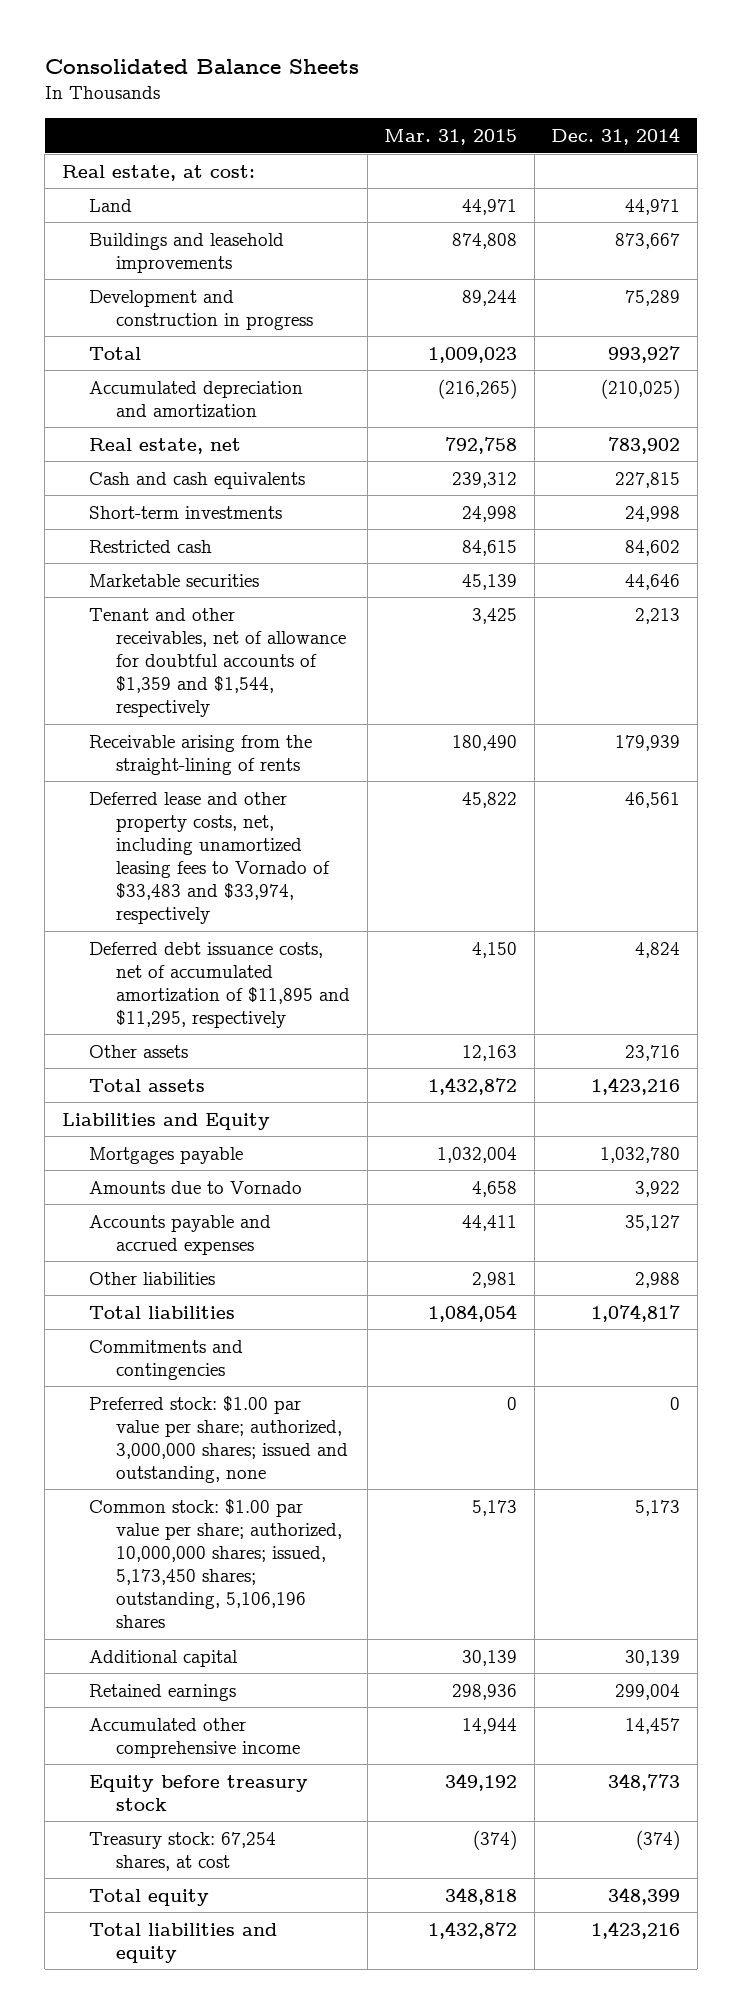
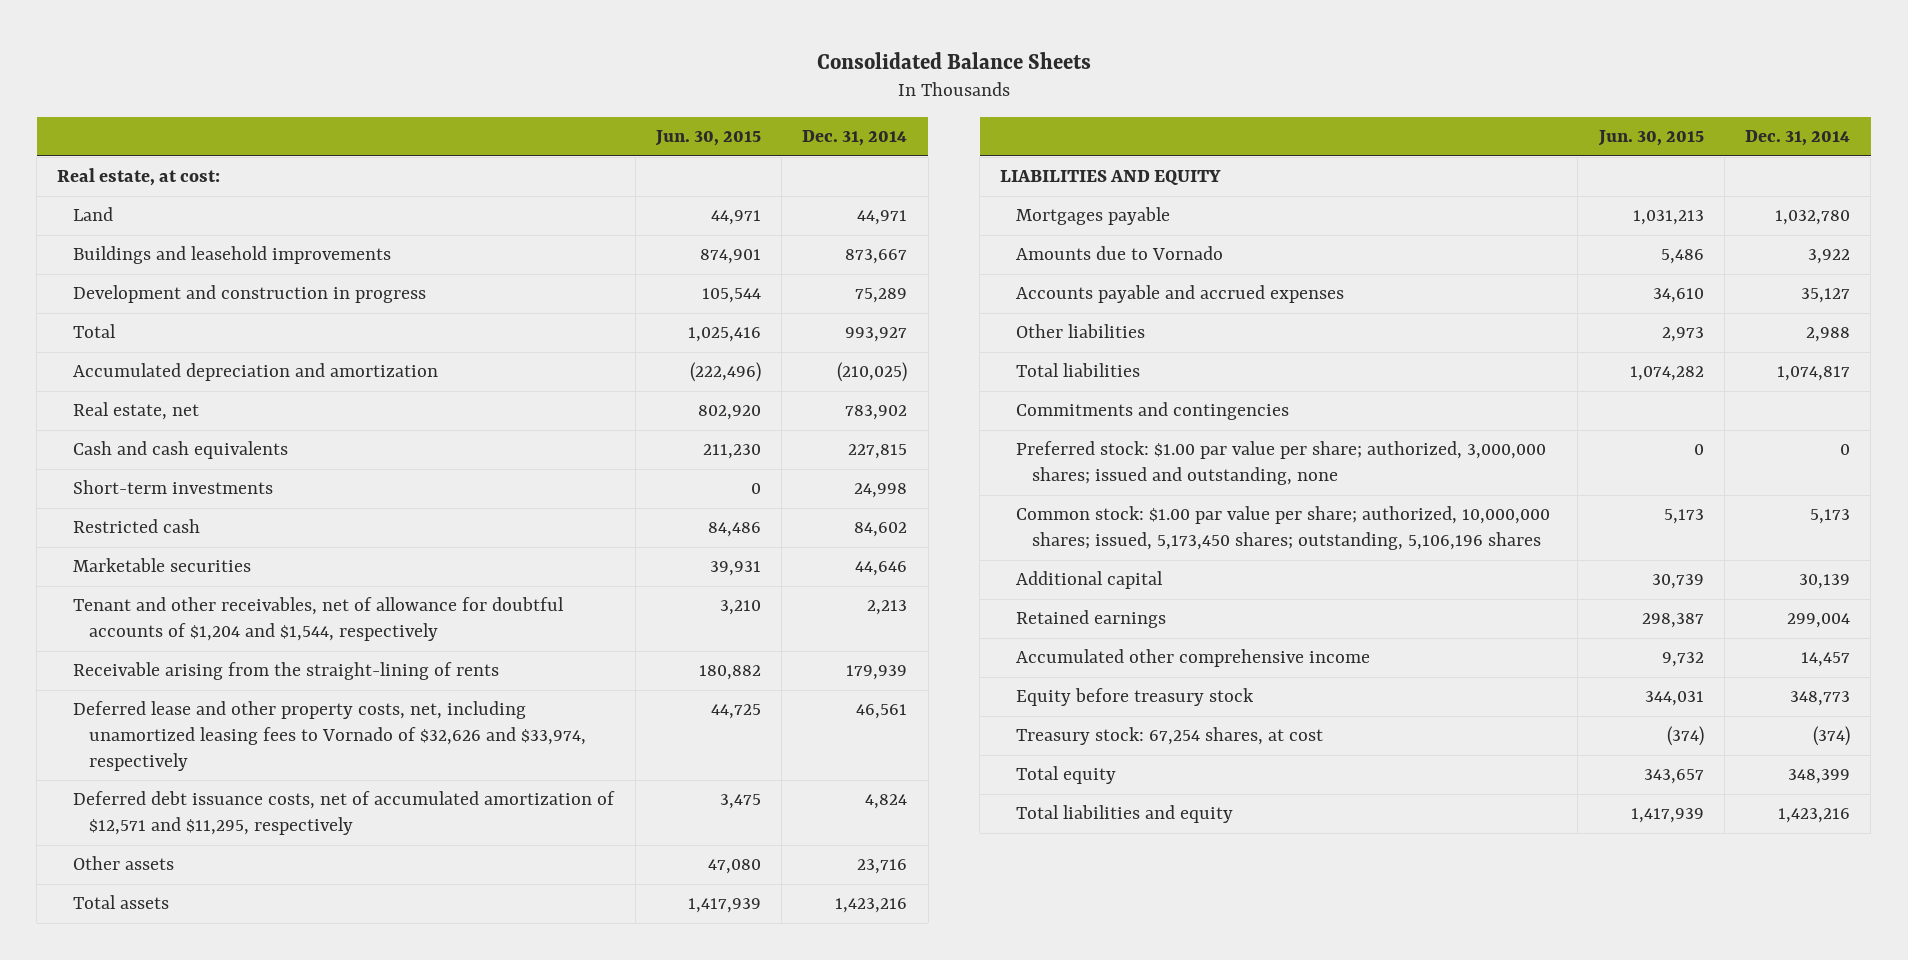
- | Mar. 31, 2015 | Dec. 31, 2014
+ | Jun. 30, 2015 | Dec. 31, 2014
- Tenant and other receivables, net of allowance for doubtful accounts of $1,359 and $1,544, respectively | 3,425 | 2,213
+ Tenant and other receivables, net of allowance for doubtful accounts of $1,204 and $1,544, respectively | 3,210 | 2,213
- Deferred lease and other property costs, net, including unamortized leasing fees to Vornado of $33,483 and $33,974, respectively | 45,822 | 46,561
- Deferred debt issuance costs, net of accumulated amortization of $11,895 and $11,295, respectively | 4,150 | 4,824
+ Deferred lease and other property costs, net, including unamortized leasing fees to Vornado of $32,626 and $33,974, respectively | 44,725 | 46,561
+ Deferred debt issuance costs, net of accumulated amortization of $12,571 and $11,295, respectively | 3,475 | 4,824
- Liabilities and Equity
+ LIABILITIES AND EQUITY

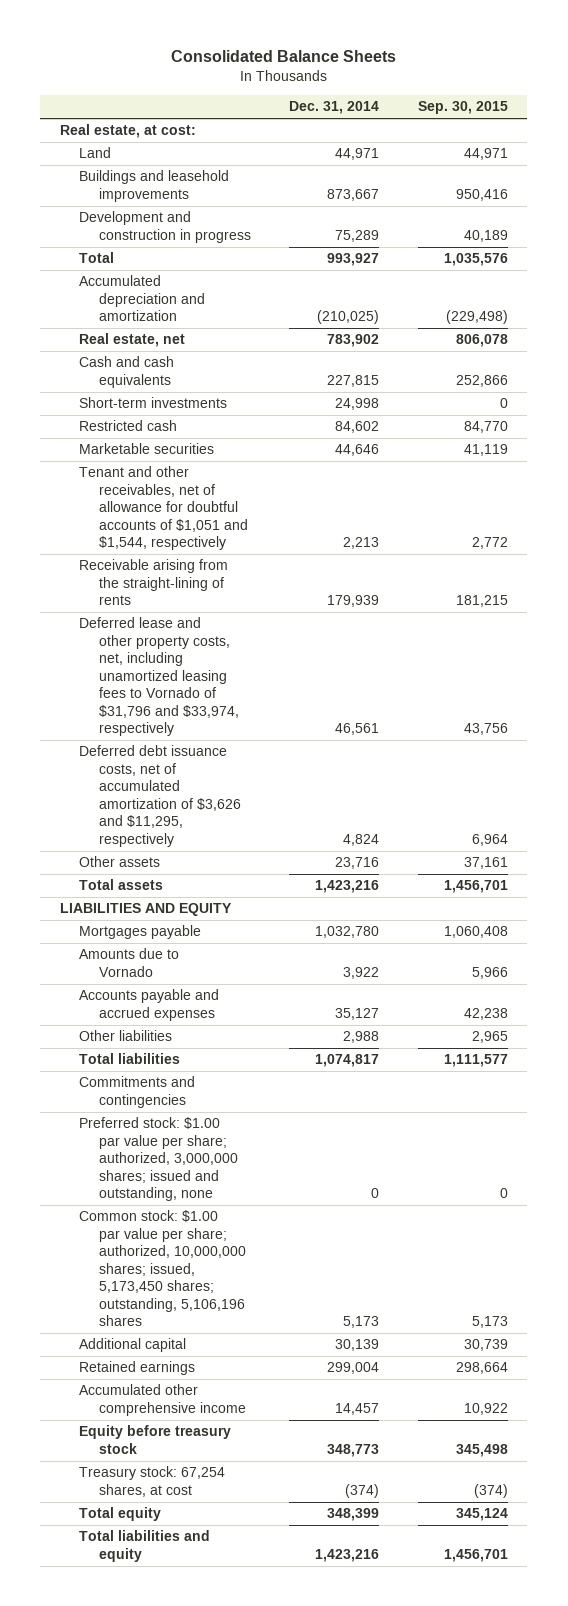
- | Jun. 30, 2015 | Dec. 31, 2014
+ | Dec. 31, 2014 | Sep. 30, 2015
- Tenant and other receivables, net of allowance for doubtful accounts of $1,204 and $1,544, respectively | 3,210 | 2,213
+ Tenant and other receivables, net of allowance for doubtful accounts of $1,051 and $1,544, respectively | 2,213 | 2,772
- Deferred lease and other property costs, net, including unamortized leasing fees to Vornado of $32,626 and $33,974, respectively | 44,725 | 46,561
- Deferred debt issuance costs, net of accumulated amortization of $12,571 and $11,295, respectively | 3,475 | 4,824
+ Deferred lease and other property costs, net, including unamortized leasing fees to Vornado of $31,796 and $33,974, respectively | 46,561 | 43,756
+ Deferred debt issuance costs, net of accumulated amortization of $3,626 and $11,295, respectively | 4,824 | 6,964

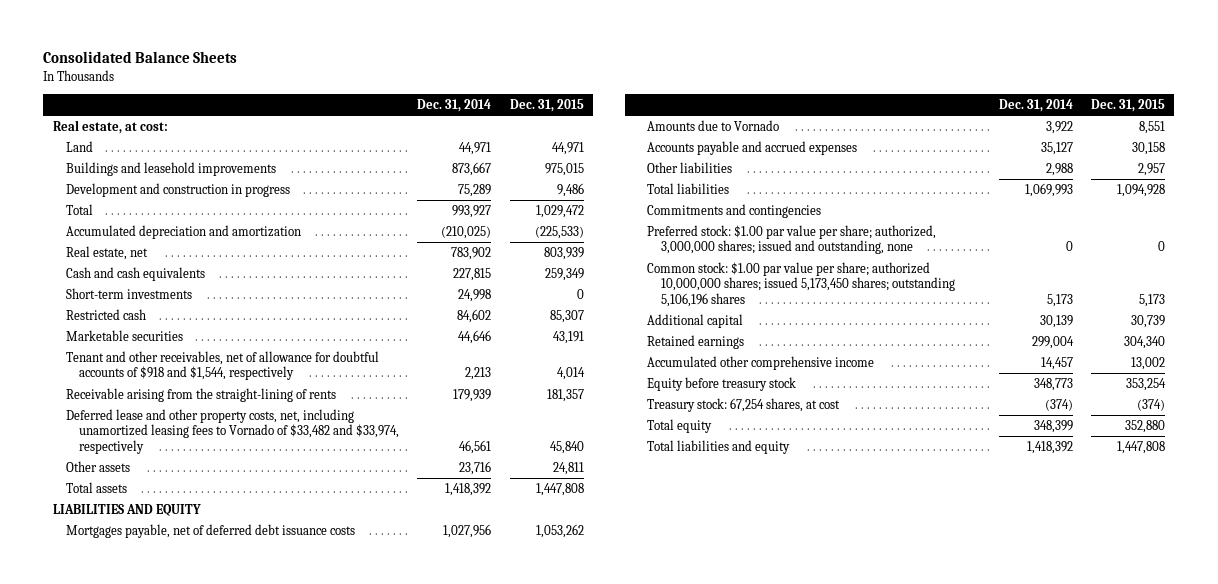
- | Dec. 31, 2014 | Sep. 30, 2015
+ | Dec. 31, 2014 | Dec. 31, 2015
- Tenant and other receivables, net of allowance for doubtful accounts of $1,051 and $1,544, respectively | 2,213 | 2,772
+ Tenant and other receivables, net of allowance for doubtful accounts of $918 and $1,544, respectively | 2,213 | 4,014
- Deferred lease and other property costs, net, including unamortized leasing fees to Vornado of $31,796 and $33,974, respectively | 46,561 | 43,756
- Deferred debt issuance costs, net of accumulated amortization of $3,626 and $11,295, respectively | 4,824 | 6,964
+ Deferred lease and other property costs, net, including unamortized leasing fees to Vornado of $33,482 and $33,974, respectively | 46,561 | 45,840
- Total assets | 1,423,216 | 1,456,701
+ Total assets | 1,418,392 | 1,447,808
- Mortgages payable | 1,032,780 | 1,060,408
+ Mortgages payable, net of deferred debt issuance costs | 1,027,956 | 1,053,262
- Total liabilities | 1,074,817 | 1,111,577
+ Total liabilities | 1,069,993 | 1,094,928
- Common stock: $1.00 par value per share; authorized, 10,000,000 shares; issued, 5,173,450 shares; outstanding, 5,106,196 shares | 5,173 | 5,173
+ Common stock: $1.00 par value per share; authorized 10,000,000 shares; issued 5,173,450 shares; outstanding 5,106,196 shares | 5,173 | 5,173
- Total liabilities and equity | 1,423,216 | 1,456,701
+ Total liabilities and equity | 1,418,392 | 1,447,808

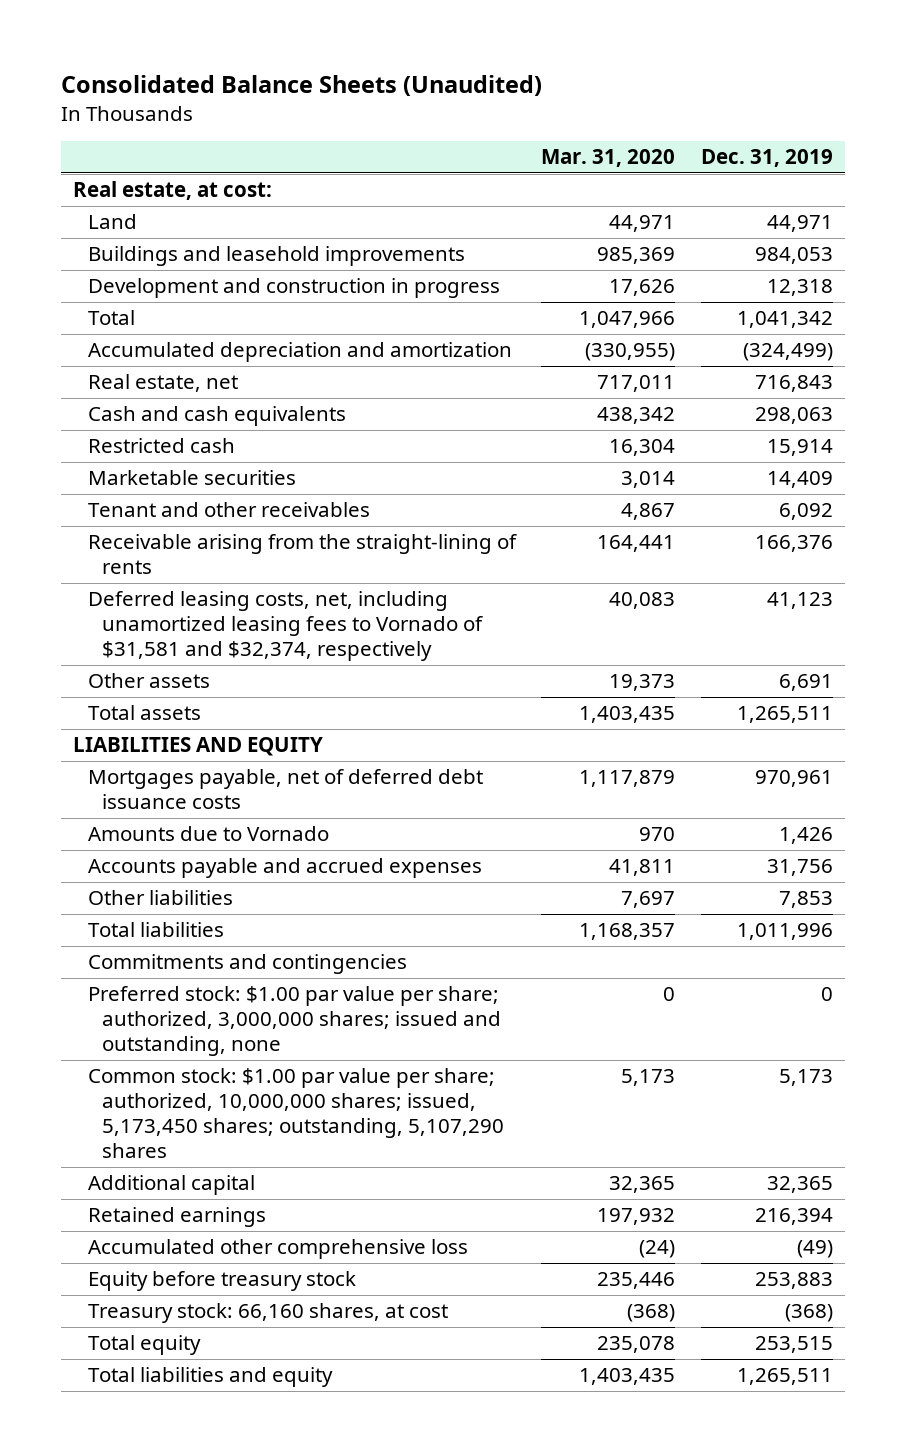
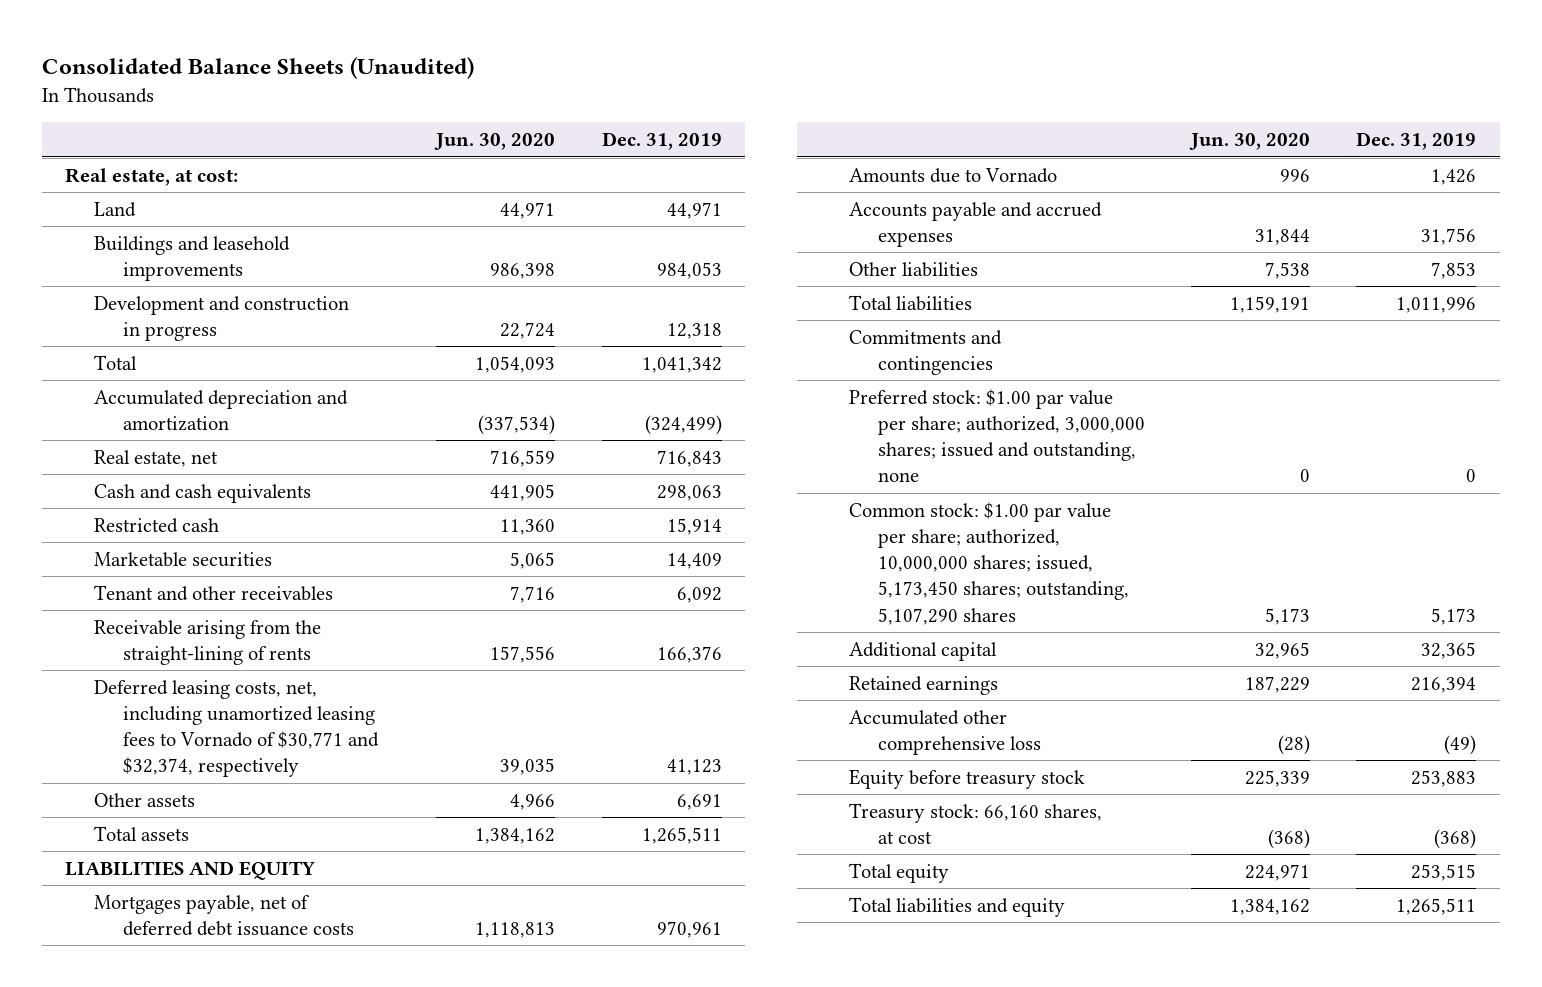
- | Mar. 31, 2020 | Dec. 31, 2019
+ | Jun. 30, 2020 | Dec. 31, 2019
- Deferred leasing costs, net, including unamortized leasing fees to Vornado of $31,581 and $32,374, respectively | 40,083 | 41,123
+ Deferred leasing costs, net, including unamortized leasing fees to Vornado of $30,771 and $32,374, respectively | 39,035 | 41,123

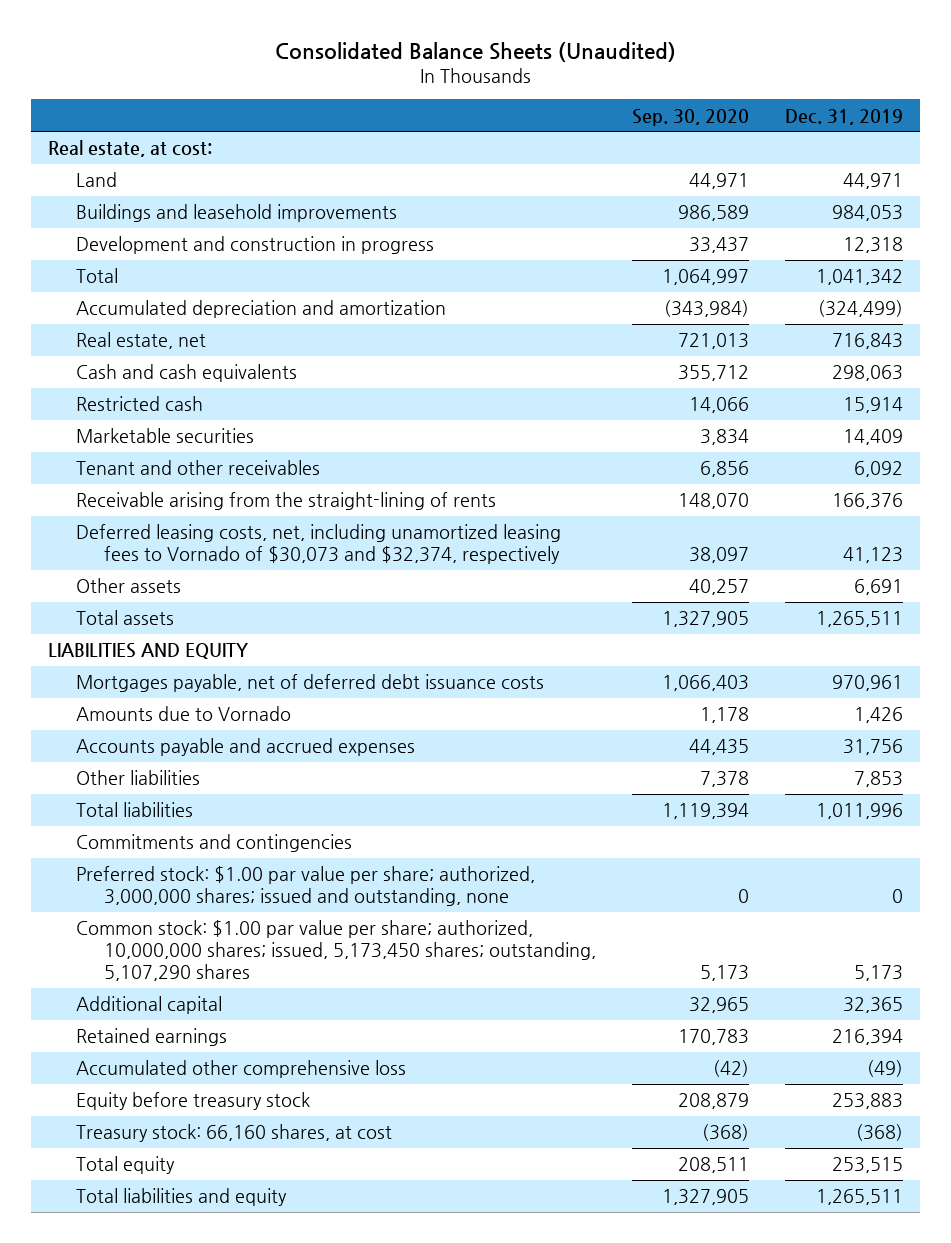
- | Jun. 30, 2020 | Dec. 31, 2019
+ | Sep. 30, 2020 | Dec. 31, 2019
- Deferred leasing costs, net, including unamortized leasing fees to Vornado of $30,771 and $32,374, respectively | 39,035 | 41,123
+ Deferred leasing costs, net, including unamortized leasing fees to Vornado of $30,073 and $32,374, respectively | 38,097 | 41,123

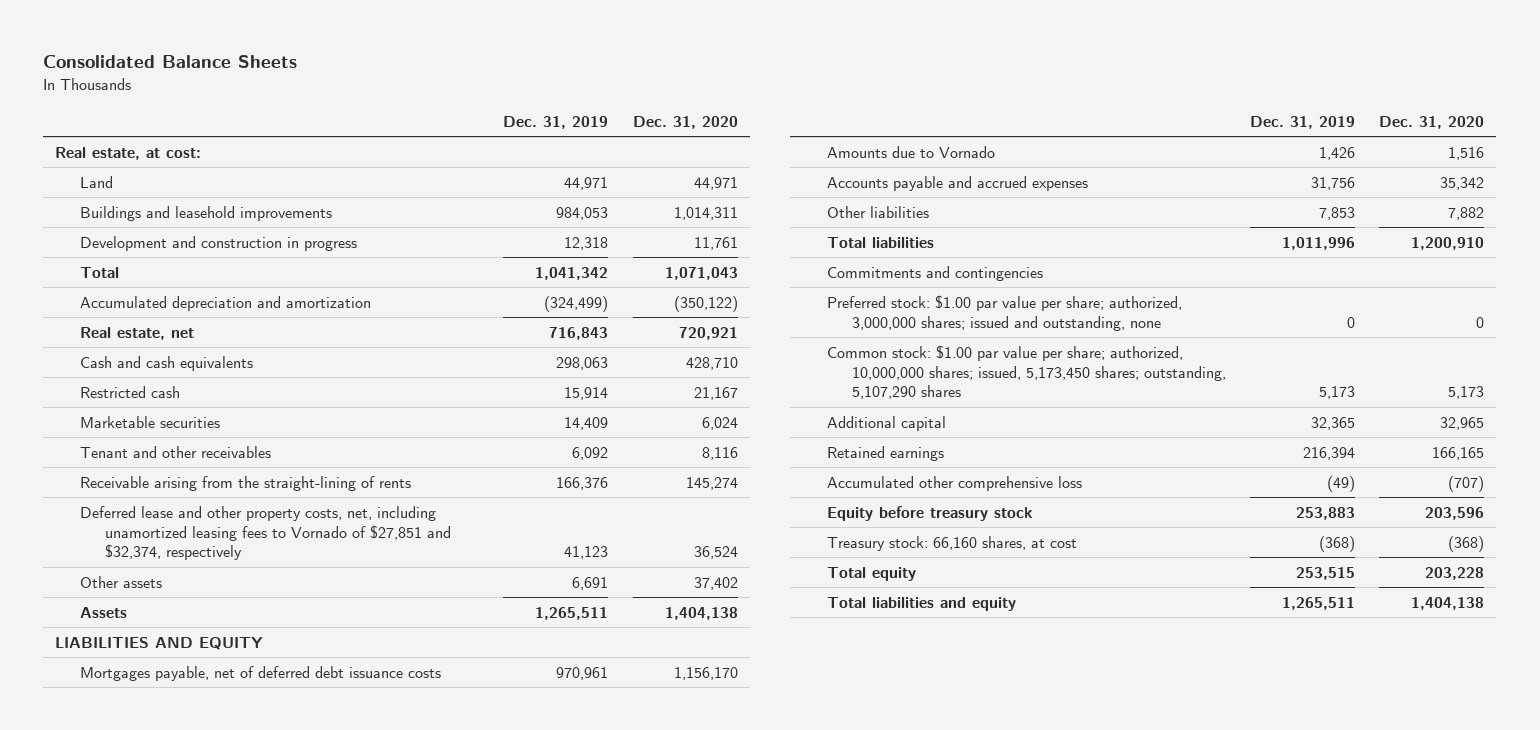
- Consolidated Balance Sheets (Unaudited)
+ Consolidated Balance Sheets
- | Sep. 30, 2020 | Dec. 31, 2019
+ | Dec. 31, 2019 | Dec. 31, 2020
- Deferred leasing costs, net, including unamortized leasing fees to Vornado of $30,073 and $32,374, respectively | 38,097 | 41,123
+ Deferred lease and other property costs, net, including unamortized leasing fees to Vornado of $27,851 and $32,374, respectively | 41,123 | 36,524
- Total assets | 1,327,905 | 1,265,511
+ Assets | 1,265,511 | 1,404,138

